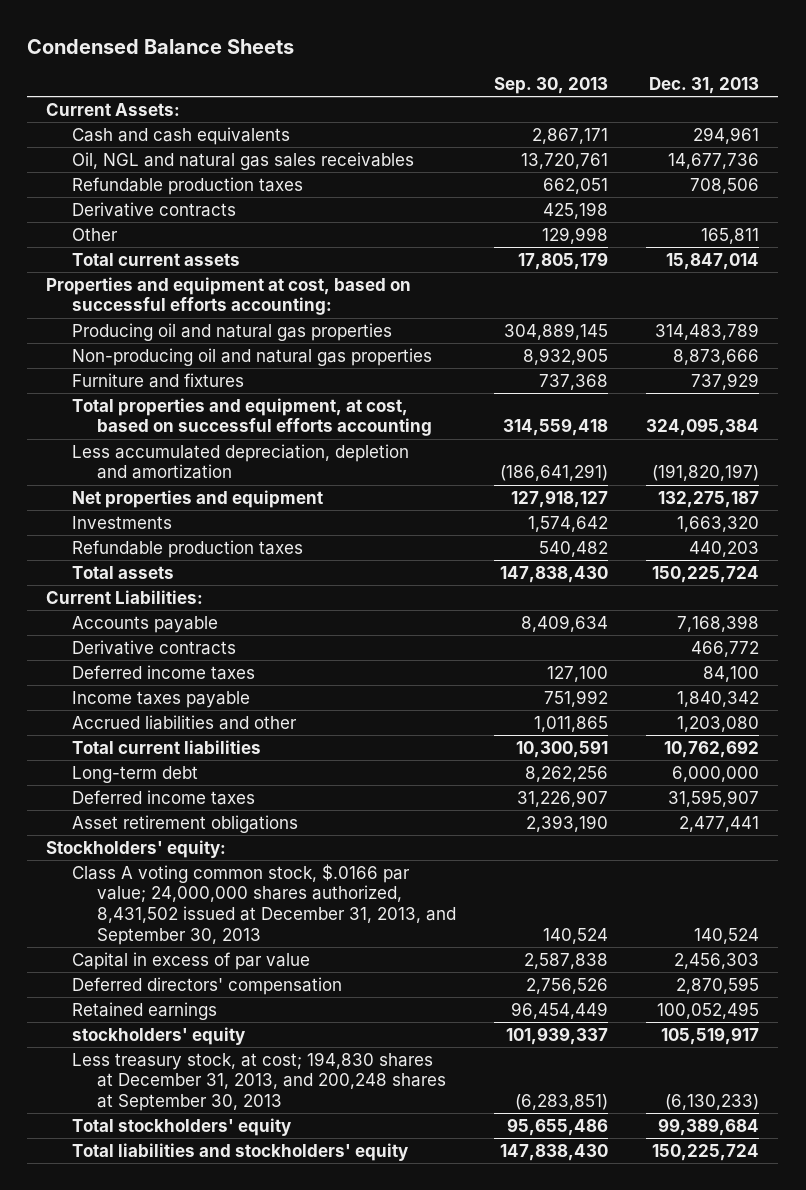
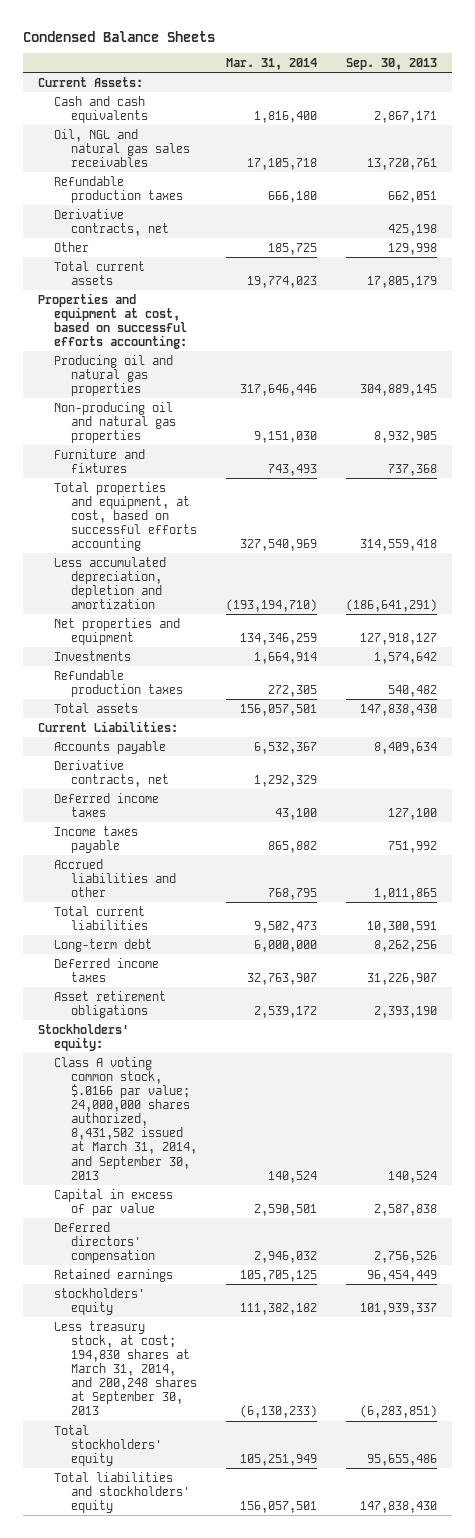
- | Sep. 30, 2013 | Dec. 31, 2013
+ | Mar. 31, 2014 | Sep. 30, 2013
- Derivative contracts | 425,198 |
+ Derivative contracts, net | | 425,198
- Derivative contracts | | 466,772
+ Derivative contracts, net | 1,292,329 |
- Class A voting common stock, $.0166 par value; 24,000,000 shares authorized, 8,431,502 issued at December 31, 2013, and September 30, 2013 | 140,524 | 140,524
+ Class A voting common stock, $.0166 par value; 24,000,000 shares authorized, 8,431,502 issued at March 31, 2014, and September 30, 2013 | 140,524 | 140,524
- Less treasury stock, at cost; 194,830 shares at December 31, 2013, and 200,248 shares at September 30, 2013 | (6,283,851) | (6,130,233)
+ Less treasury stock, at cost; 194,830 shares at March 31, 2014, and 200,248 shares at September 30, 2013 | (6,130,233) | (6,283,851)

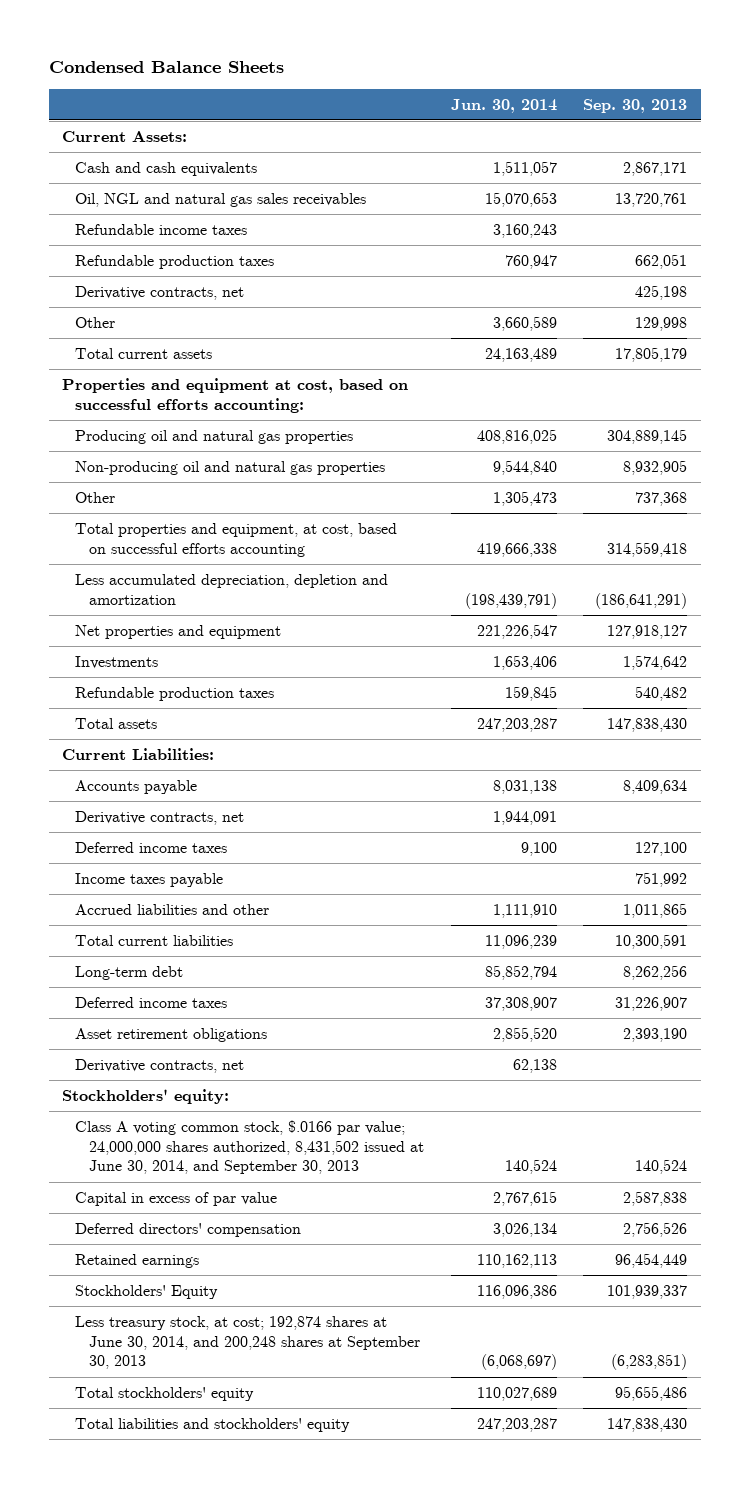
- | Mar. 31, 2014 | Sep. 30, 2013
+ | Jun. 30, 2014 | Sep. 30, 2013
+ Refundable income taxes | 3,160,243 |
- Furniture and fixtures | 743,493 | 737,368
+ Other | 1,305,473 | 737,368
+ Derivative contracts, net | 62,138 |
- Class A voting common stock, $.0166 par value; 24,000,000 shares authorized, 8,431,502 issued at March 31, 2014, and September 30, 2013 | 140,524 | 140,524
+ Class A voting common stock, $.0166 par value; 24,000,000 shares authorized, 8,431,502 issued at June 30, 2014, and September 30, 2013 | 140,524 | 140,524
- stockholders' equity | 111,382,182 | 101,939,337
- Less treasury stock, at cost; 194,830 shares at March 31, 2014, and 200,248 shares at September 30, 2013 | (6,130,233) | (6,283,851)
+ Stockholders' Equity | 116,096,386 | 101,939,337
+ Less treasury stock, at cost; 192,874 shares at June 30, 2014, and 200,248 shares at September 30, 2013 | (6,068,697) | (6,283,851)

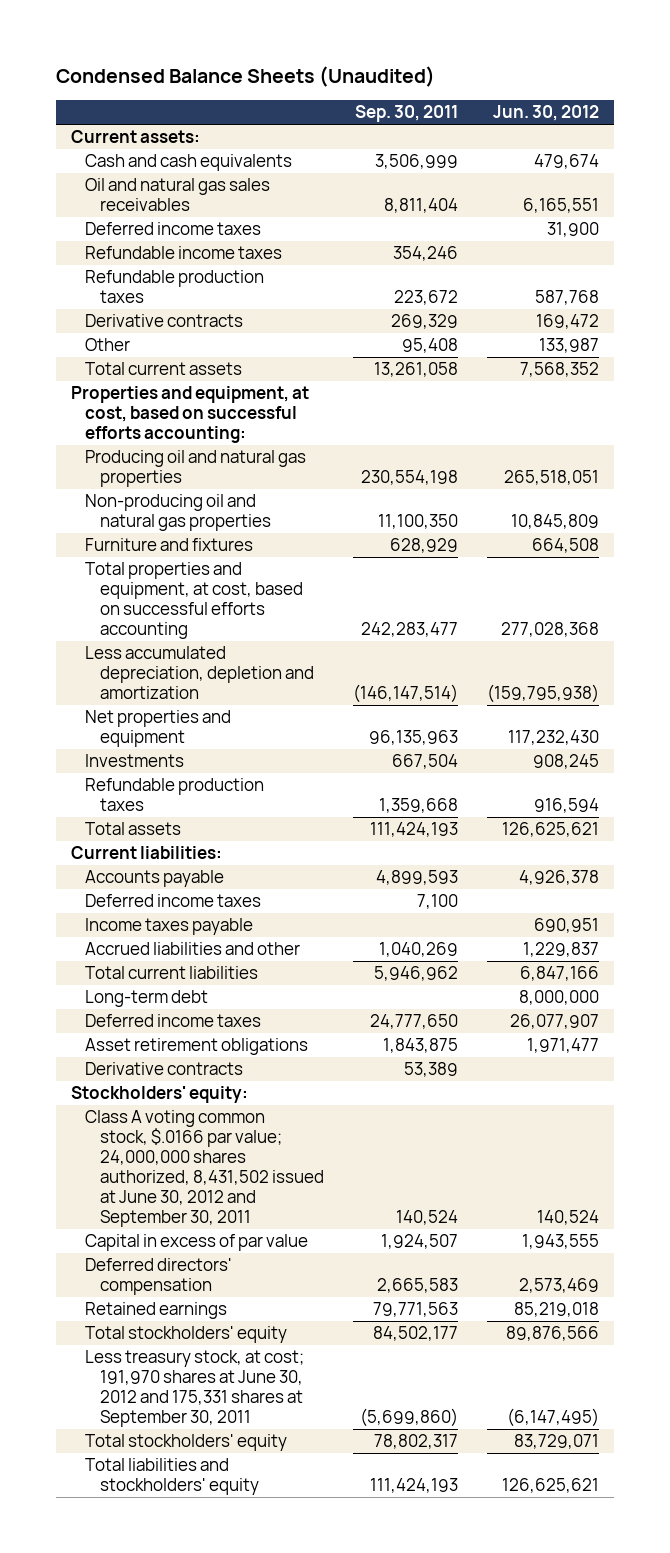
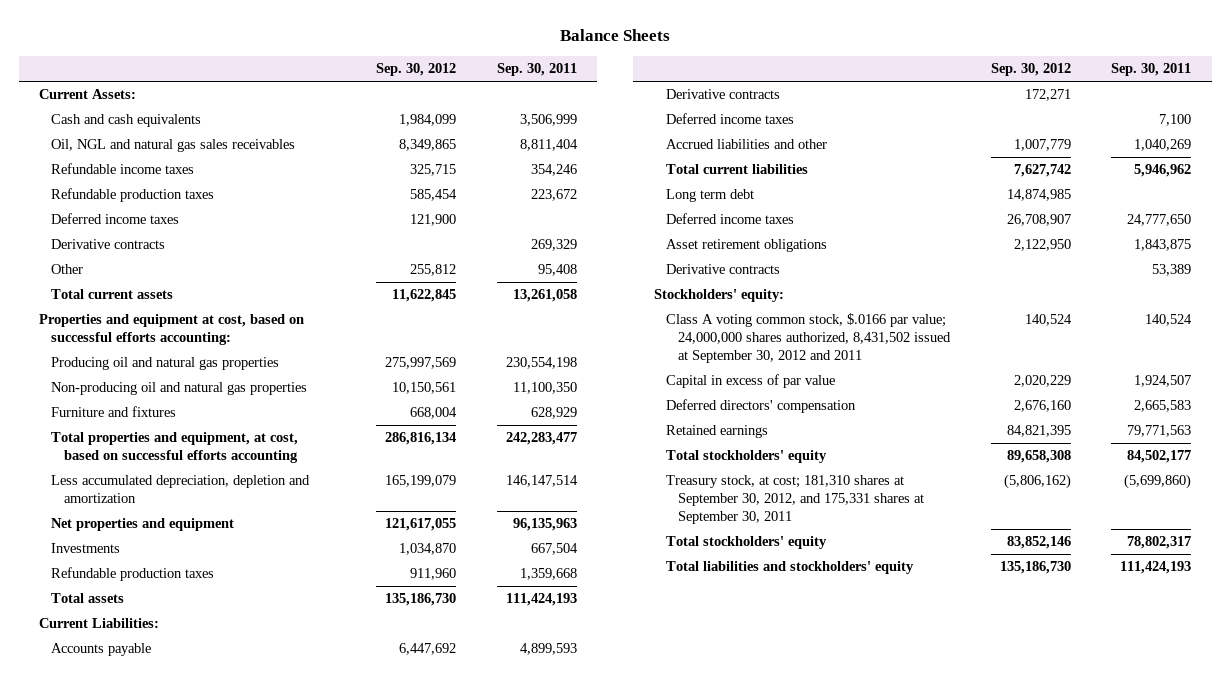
- Condensed Balance Sheets (Unaudited)
+ Balance Sheets
- | Sep. 30, 2011 | Jun. 30, 2012
+ | Sep. 30, 2012 | Sep. 30, 2011
- Current assets:
+ Current Assets:
- Oil and natural gas sales receivables | 8,811,404 | 6,165,551
+ Oil, NGL and natural gas sales receivables | 8,349,865 | 8,811,404
moved down: Deferred income taxes | 121,900 |
- Properties and equipment, at cost, based on successful efforts accounting:
+ Properties and equipment at cost, based on successful efforts accounting:
- Less accumulated depreciation, depletion and amortization | (146,147,514) | (159,795,938)
+ Less accumulated depreciation, depletion and amortization | 165,199,079 | 146,147,514
- Current liabilities:
+ Current Liabilities:
+ Derivative contracts | 172,271 |
- Income taxes payable | | 690,951
- Long-term debt | | 8,000,000
+ Long term debt | 14,874,985 |
- Class A voting common stock, $.0166 par value; 24,000,000 shares authorized, 8,431,502 issued at June 30, 2012 and September 30, 2011 | 140,524 | 140,524
+ Class A voting common stock, $.0166 par value; 24,000,000 shares authorized, 8,431,502 issued at September 30, 2012 and 2011 | 140,524 | 140,524
- Less treasury stock, at cost; 191,970 shares at June 30, 2012 and 175,331 shares at September 30, 2011 | (5,699,860) | (6,147,495)
+ Treasury stock, at cost; 181,310 shares at September 30, 2012, and 175,331 shares at September 30, 2011 | (5,806,162) | (5,699,860)

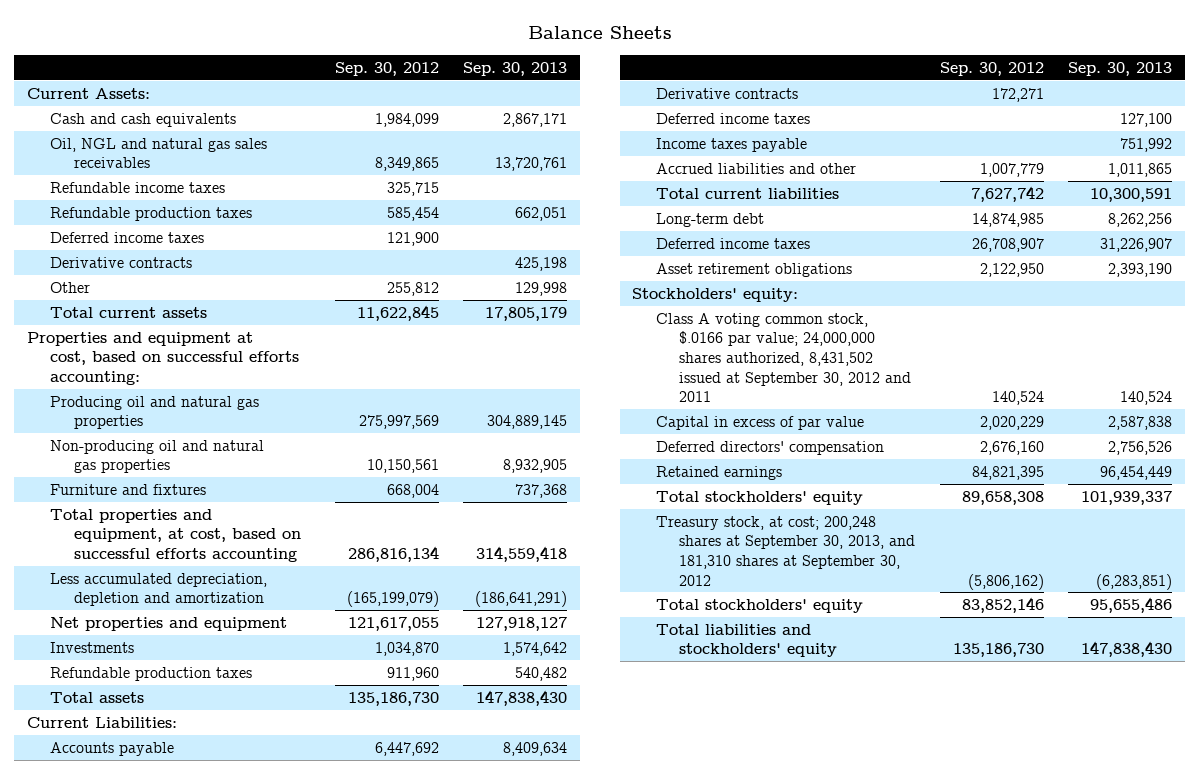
- | Sep. 30, 2012 | Sep. 30, 2011
+ | Sep. 30, 2012 | Sep. 30, 2013
- Less accumulated depreciation, depletion and amortization | 165,199,079 | 146,147,514
+ Less accumulated depreciation, depletion and amortization | (165,199,079) | (186,641,291)
+ Income taxes payable | | 751,992
- Long term debt | 14,874,985 |
+ Long-term debt | 14,874,985 | 8,262,256
- Derivative contracts | | 53,389
- Treasury stock, at cost; 181,310 shares at September 30, 2012, and 175,331 shares at September 30, 2011 | (5,806,162) | (5,699,860)
+ Treasury stock, at cost; 200,248 shares at September 30, 2013, and 181,310 shares at September 30, 2012 | (5,806,162) | (6,283,851)

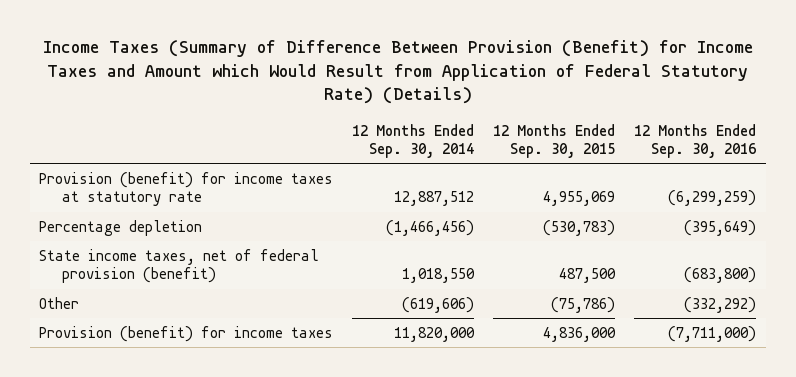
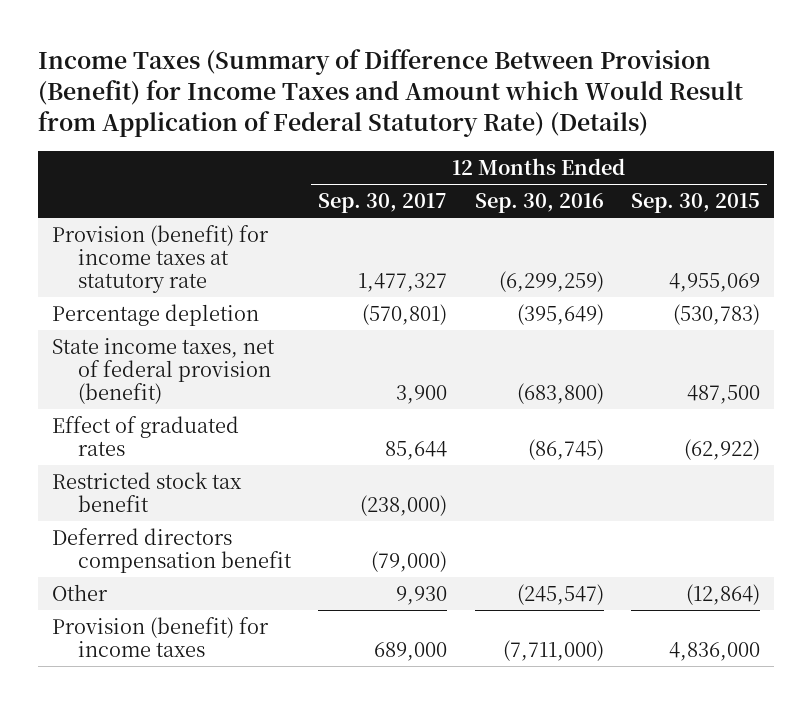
- | 12 Months Ended Sep. 30, 2014 | 12 Months Ended Sep. 30, 2015 | 12 Months Ended Sep. 30, 2016
+ | 12 Months Ended Sep. 30, 2017 | 12 Months Ended Sep. 30, 2016 | 12 Months Ended Sep. 30, 2015
- Other | (619,606) | (75,786) | (332,292)
+ Effect of graduated rates | 85,644 | (86,745) | (62,922)
+ Restricted stock tax benefit | (238,000) | |
+ Deferred directors compensation benefit | (79,000) | |
+ Other | 9,930 | (245,547) | (12,864)

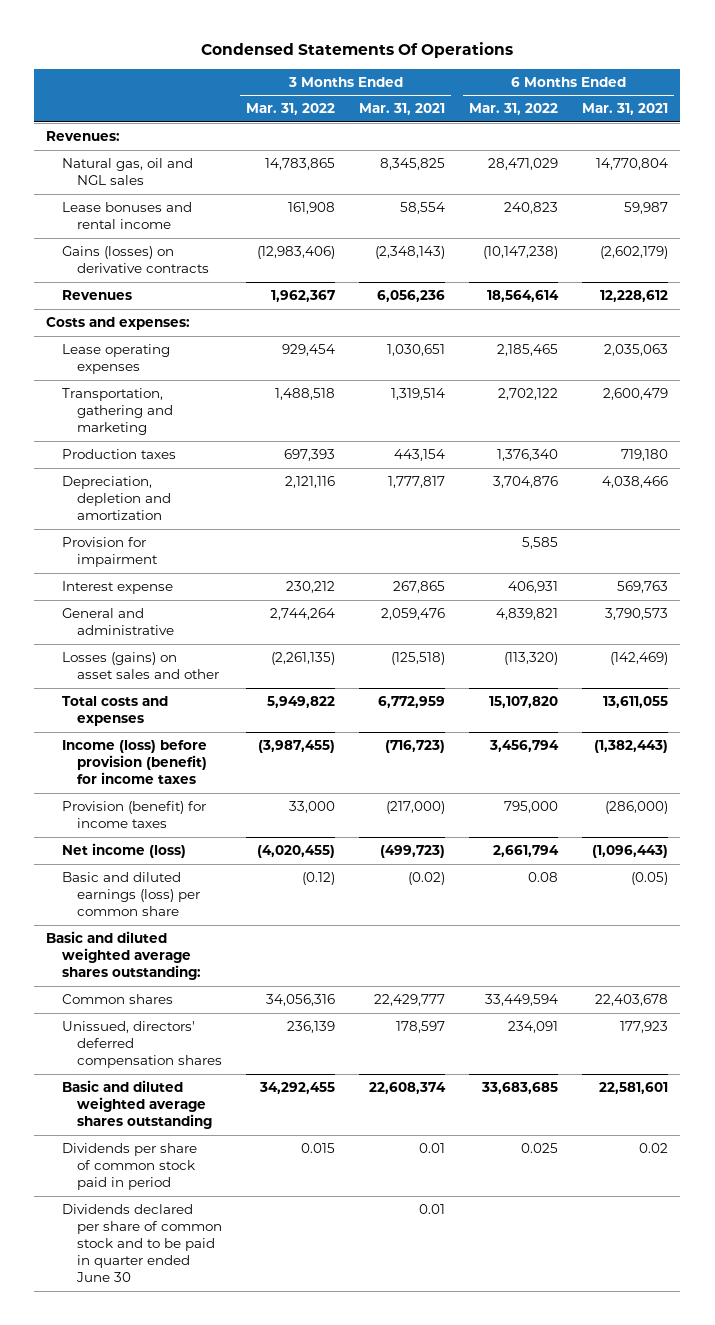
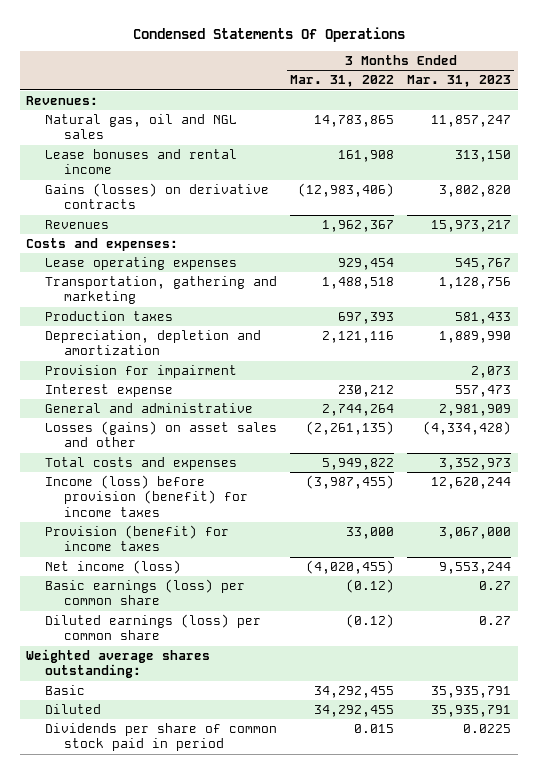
- | 3 Months Ended Mar. 31, 2022 | 3 Months Ended Mar. 31, 2021 | 6 Months Ended Mar. 31, 2022 | 6 Months Ended Mar. 31, 2021
+ | 3 Months Ended Mar. 31, 2022 | 3 Months Ended Mar. 31, 2023
- Basic and diluted earnings (loss) per common share | (0.12) | (0.02) | 0.08 | (0.05)
- Basic and diluted weighted average shares outstanding:
- Common shares | 34,056,316 | 22,429,777 | 33,449,594 | 22,403,678
- Unissued, directors' deferred compensation shares | 236,139 | 178,597 | 234,091 | 177,923
- Basic and diluted weighted average shares outstanding | 34,292,455 | 22,608,374 | 33,683,685 | 22,581,601
+ Basic earnings (loss) per common share | (0.12) | 0.27
+ Diluted earnings (loss) per common share | (0.12) | 0.27
+ Weighted average shares outstanding:
+ Basic | 34,292,455 | 35,935,791
+ Diluted | 34,292,455 | 35,935,791
- Dividends declared per share of common stock and to be paid in quarter ended June 30 | | 0.01 | |

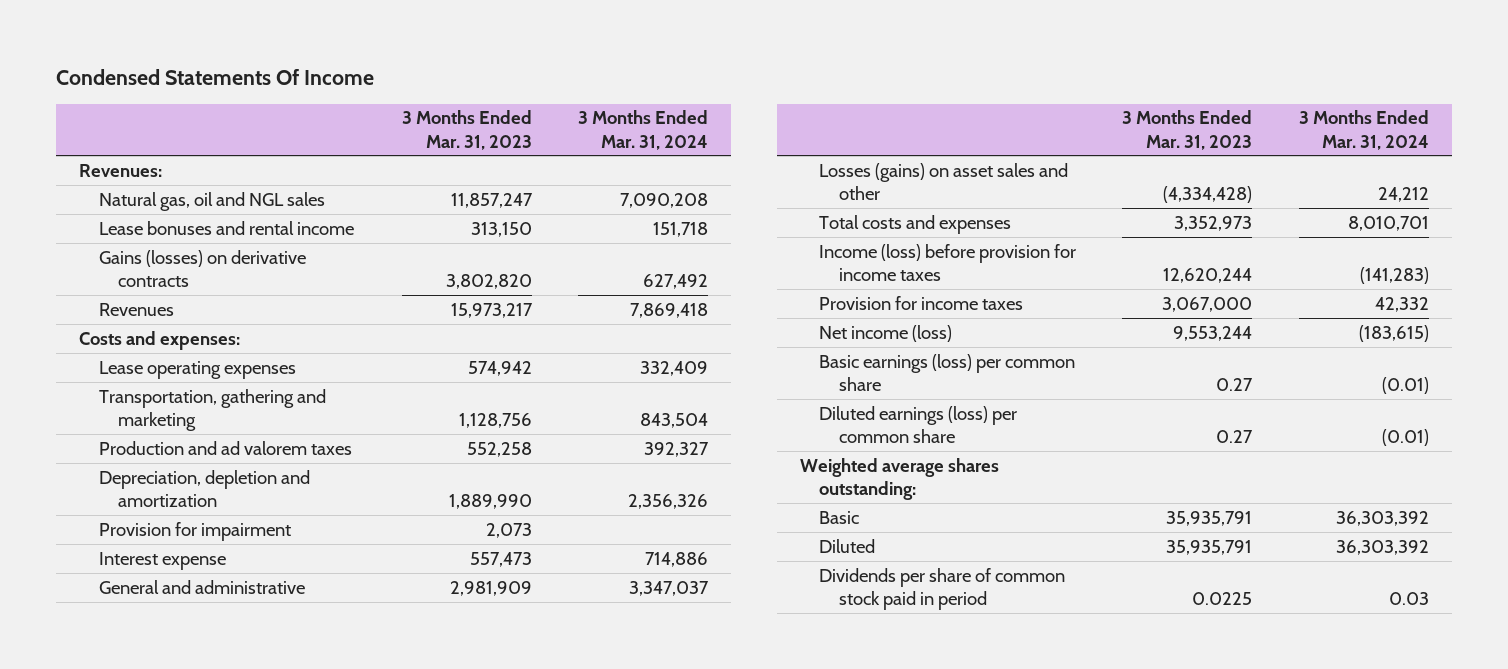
- Condensed Statements Of Operations
+ Condensed Statements Of Income
- | 3 Months Ended Mar. 31, 2022 | 3 Months Ended Mar. 31, 2023
+ | 3 Months Ended Mar. 31, 2023 | 3 Months Ended Mar. 31, 2024
- Lease operating expenses | 929,454 | 545,767
+ Lease operating expenses | 574,942 | 332,409
- Production taxes | 697,393 | 581,433
+ Production and ad valorem taxes | 552,258 | 392,327
- Income (loss) before provision (benefit) for income taxes | (3,987,455) | 12,620,244
- Provision (benefit) for income taxes | 33,000 | 3,067,000
+ Income (loss) before provision for income taxes | 12,620,244 | (141,283)
+ Provision for income taxes | 3,067,000 | 42,332

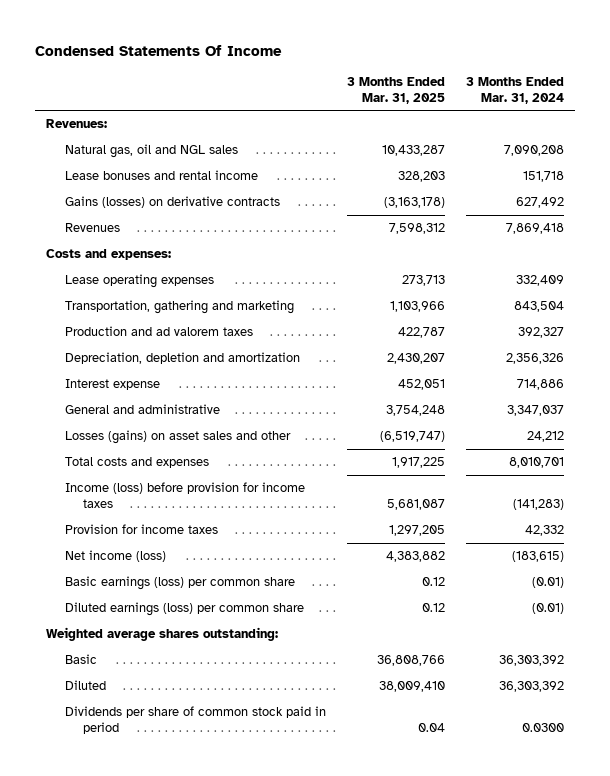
- | 3 Months Ended Mar. 31, 2023 | 3 Months Ended Mar. 31, 2024
+ | 3 Months Ended Mar. 31, 2025 | 3 Months Ended Mar. 31, 2024
- Provision for impairment | 2,073 |
- Dividends per share of common stock paid in period | 0.0225 | 0.03
+ Dividends per share of common stock paid in period | 0.04 | 0.0300

